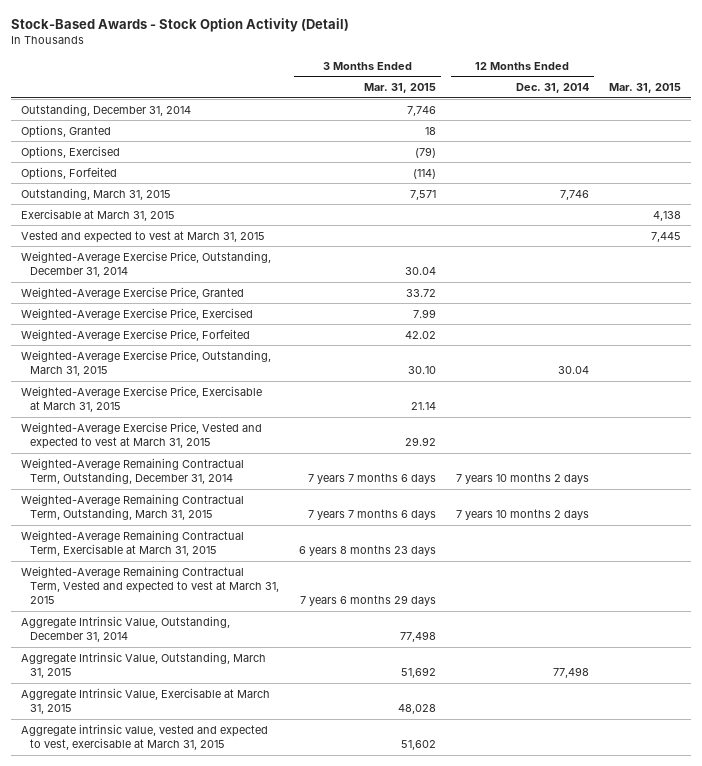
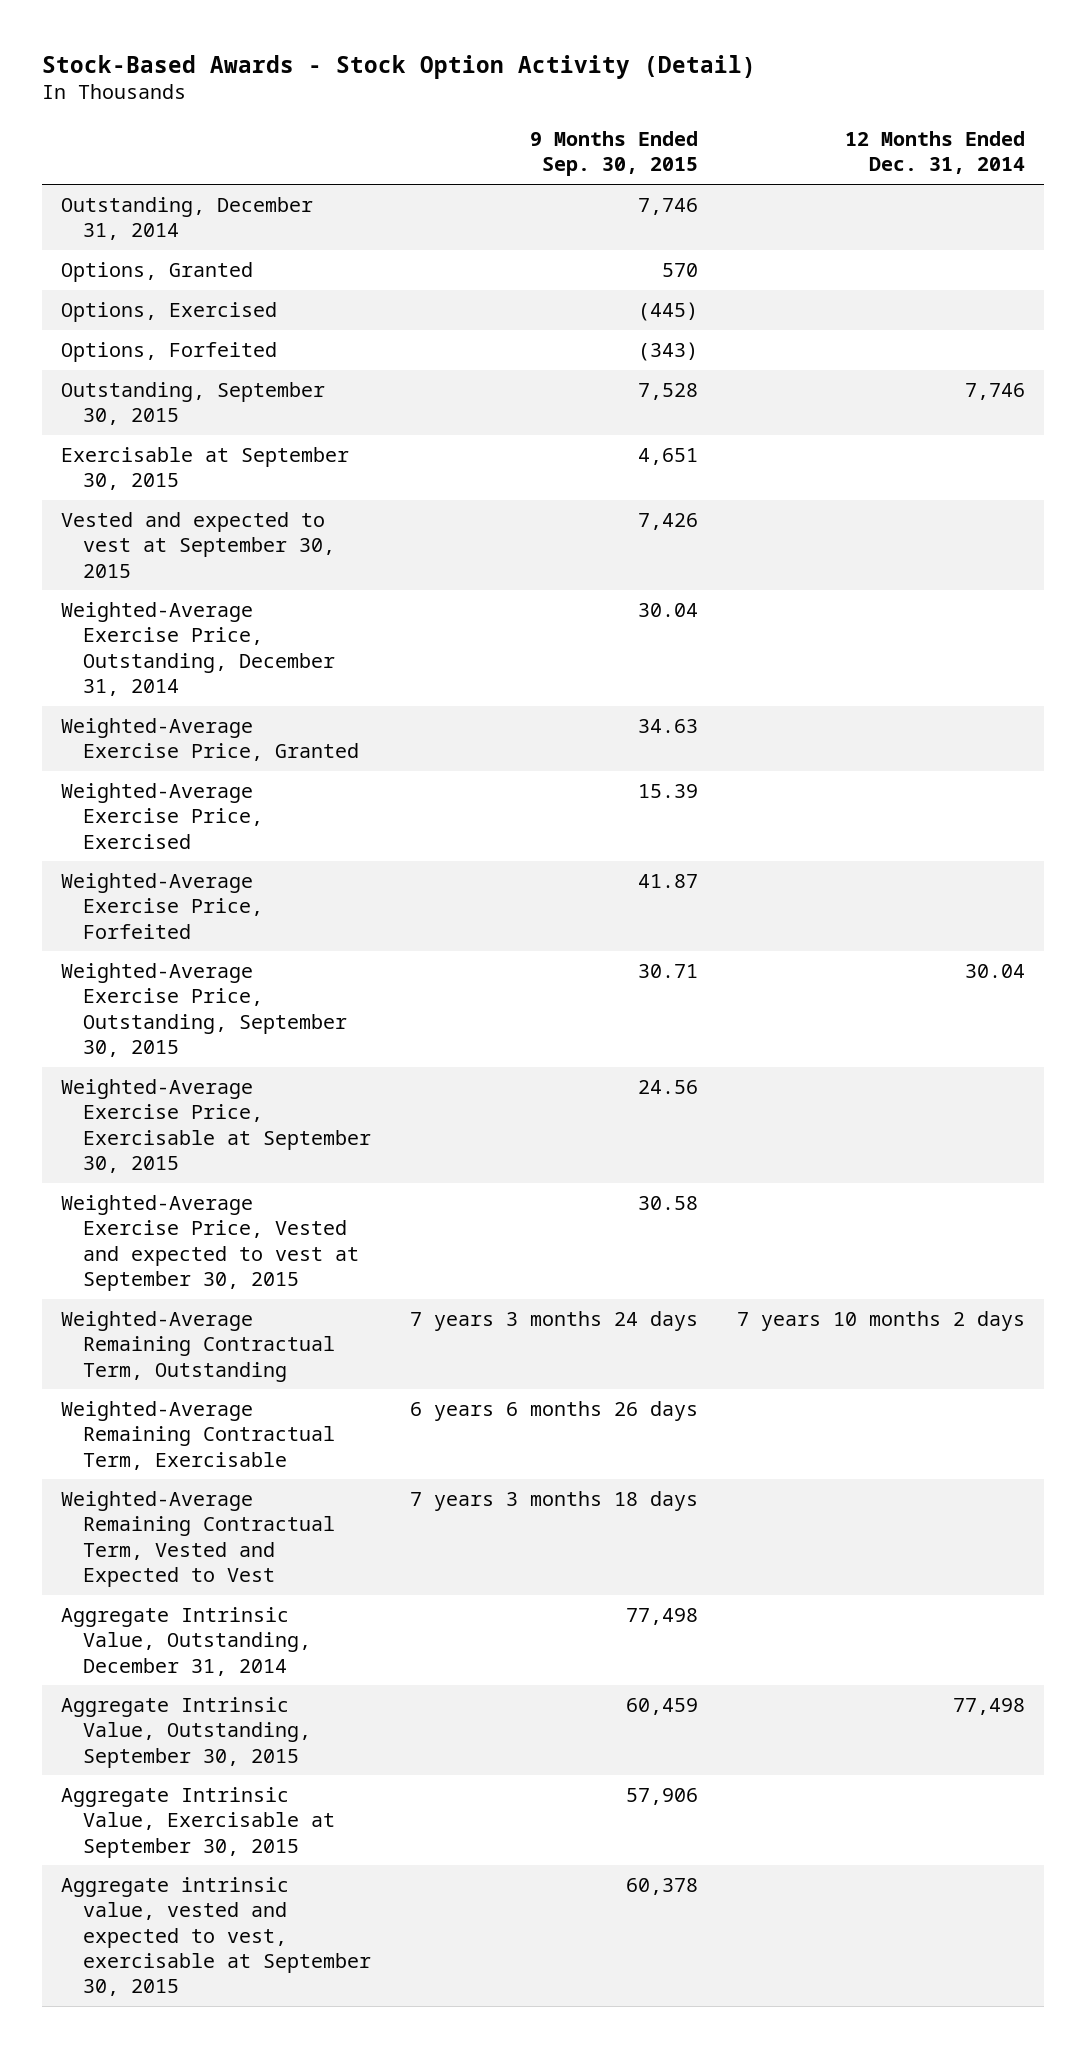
- | 3 Months Ended Mar. 31, 2015 | 12 Months Ended Dec. 31, 2014 | Mar. 31, 2015
+ | 9 Months Ended Sep. 30, 2015 | 12 Months Ended Dec. 31, 2014
- Outstanding, March 31, 2015 | 7,571 | 7,746 |
- Exercisable at March 31, 2015 | | | 4,138
- Vested and expected to vest at March 31, 2015 | | | 7,445
+ Outstanding, September 30, 2015 | 7,528 | 7,746
+ Exercisable at September 30, 2015 | 4,651 |
+ Vested and expected to vest at September 30, 2015 | 7,426 |
- Weighted-Average Exercise Price, Outstanding, March 31, 2015 | 30.10 | 30.04 |
- Weighted-Average Exercise Price, Exercisable at March 31, 2015 | 21.14 | |
- Weighted-Average Exercise Price, Vested and expected to vest at March 31, 2015 | 29.92 | |
- Weighted-Average Remaining Contractual Term, Outstanding, December 31, 2014 | 7 years 7 months 6 days | 7 years 10 months 2 days |
- Weighted-Average Remaining Contractual Term, Outstanding, March 31, 2015 | 7 years 7 months 6 days | 7 years 10 months 2 days |
- Weighted-Average Remaining Contractual Term, Exercisable at March 31, 2015 | 6 years 8 months 23 days | |
- Weighted-Average Remaining Contractual Term, Vested and expected to vest at March 31, 2015 | 7 years 6 months 29 days | |
+ Weighted-Average Exercise Price, Outstanding, September 30, 2015 | 30.71 | 30.04
+ Weighted-Average Exercise Price, Exercisable at September 30, 2015 | 24.56 |
+ Weighted-Average Exercise Price, Vested and expected to vest at September 30, 2015 | 30.58 |
+ Weighted-Average Remaining Contractual Term, Outstanding | 7 years 3 months 24 days | 7 years 10 months 2 days
+ Weighted-Average Remaining Contractual Term, Exercisable | 6 years 6 months 26 days |
+ Weighted-Average Remaining Contractual Term, Vested and Expected to Vest | 7 years 3 months 18 days |
- Aggregate Intrinsic Value, Outstanding, March 31, 2015 | 51,692 | 77,498 |
- Aggregate Intrinsic Value, Exercisable at March 31, 2015 | 48,028 | |
- Aggregate intrinsic value, vested and expected to vest, exercisable at March 31, 2015 | 51,602 | |
+ Aggregate Intrinsic Value, Outstanding, September 30, 2015 | 60,459 | 77,498
+ Aggregate Intrinsic Value, Exercisable at September 30, 2015 | 57,906 |
+ Aggregate intrinsic value, vested and expected to vest, exercisable at September 30, 2015 | 60,378 |

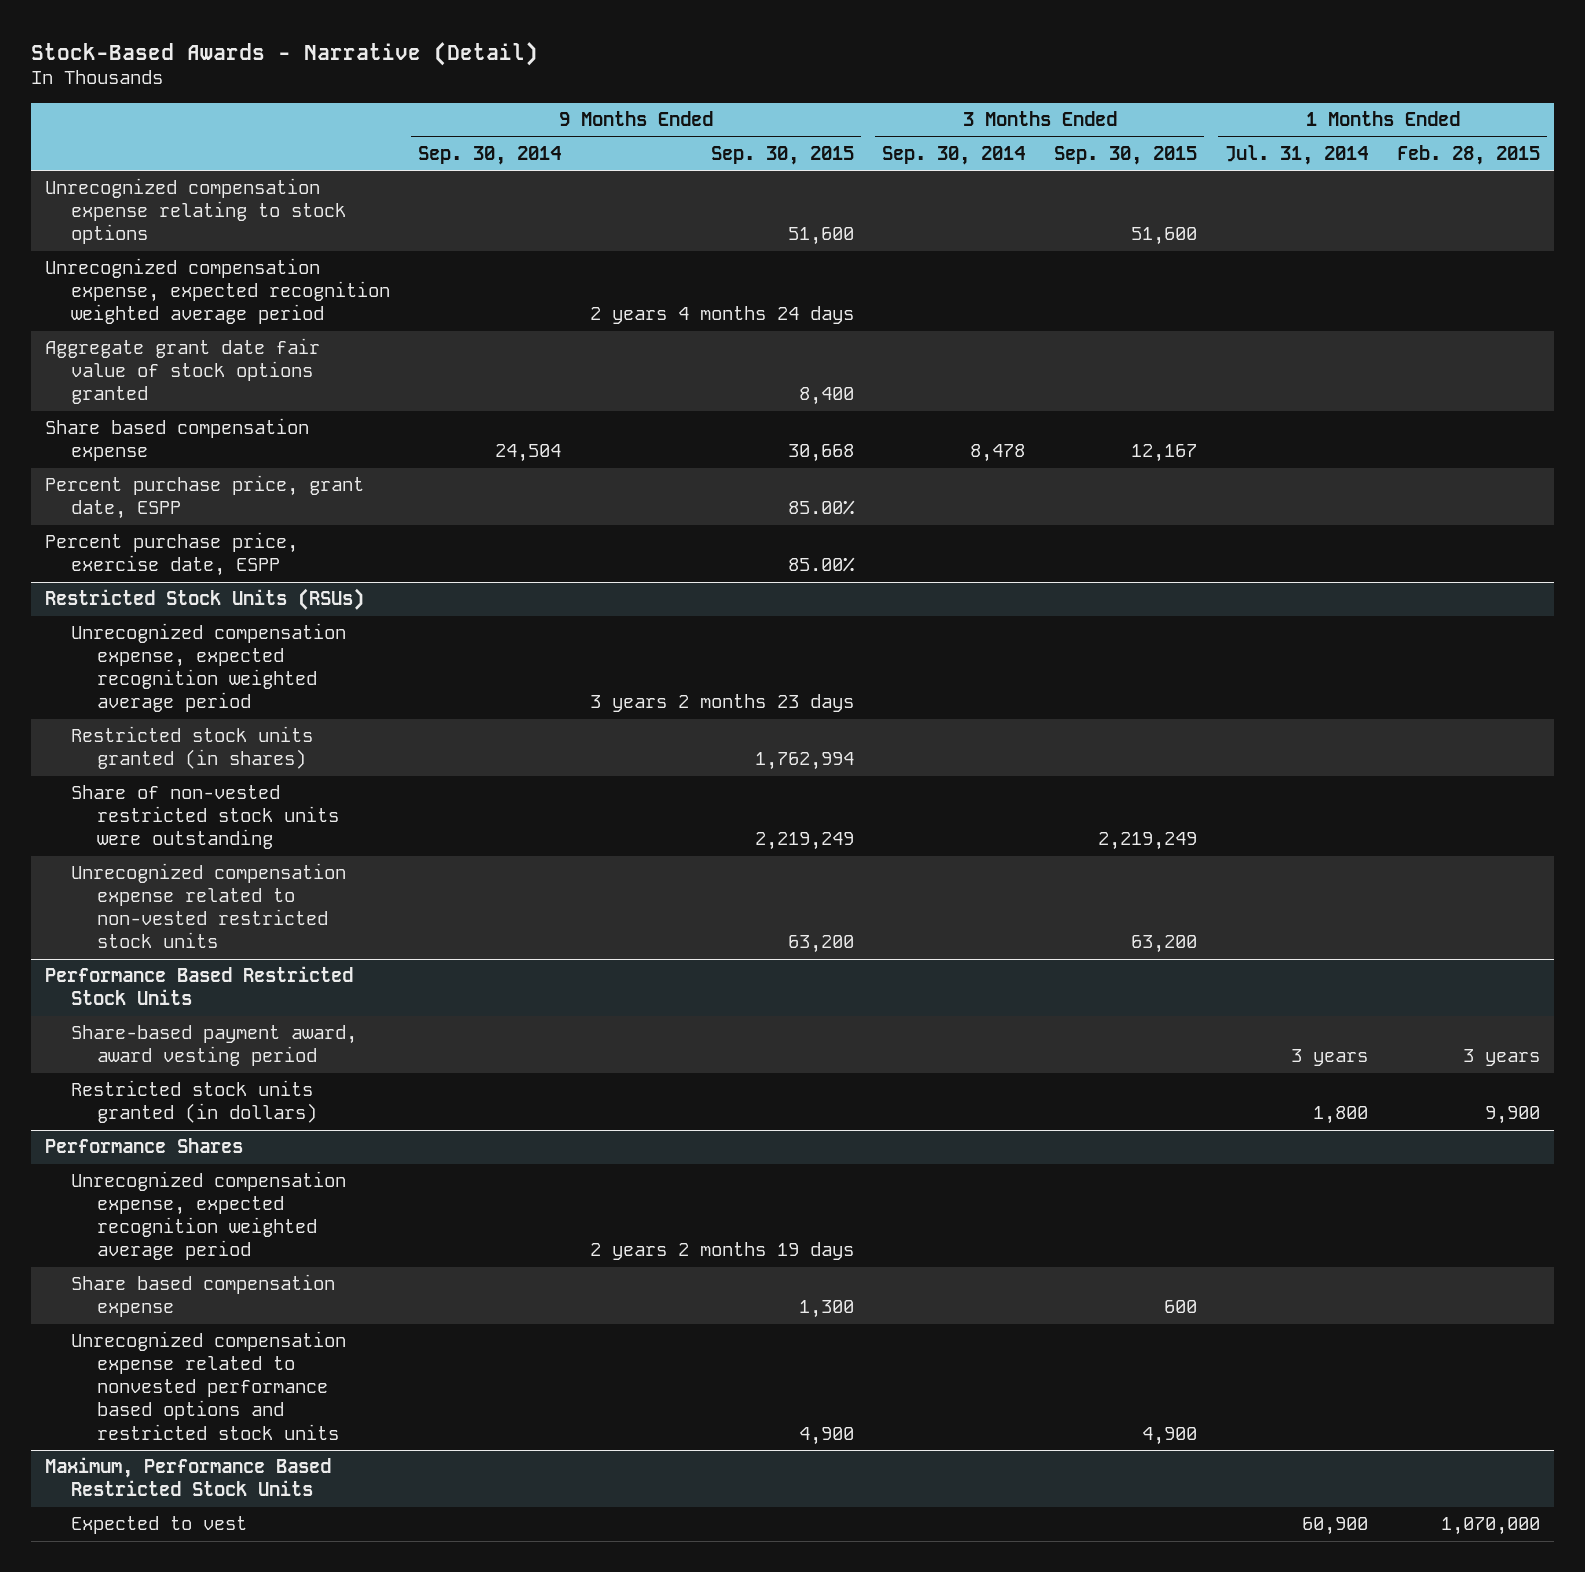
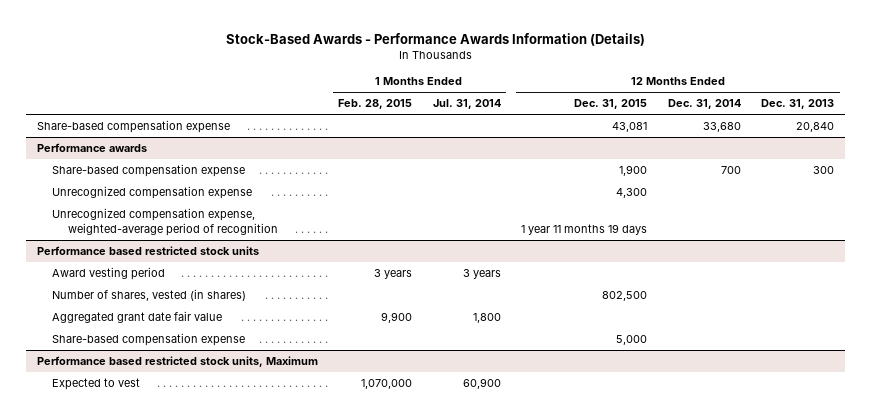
- Stock-Based Awards - Narrative (Detail)
+ Stock-Based Awards - Performance Awards Information (Details)
- | 9 Months Ended Sep. 30, 2014 | 9 Months Ended Sep. 30, 2015 | 3 Months Ended Sep. 30, 2014 | 3 Months Ended Sep. 30, 2015 | 1 Months Ended Jul. 31, 2014 | 1 Months Ended Feb. 28, 2015
+ | 1 Months Ended Feb. 28, 2015 | 1 Months Ended Jul. 31, 2014 | 12 Months Ended Dec. 31, 2015 | 12 Months Ended Dec. 31, 2014 | 12 Months Ended Dec. 31, 2013
- Unrecognized compensation expense relating to stock options | | 51,600 | | 51,600 | |
- Unrecognized compensation expense, expected recognition weighted average period | | 2 years 4 months 24 days | | | |
- Aggregate grant date fair value of stock options granted | | 8,400 | | | |
- Share based compensation expense | 24,504 | 30,668 | 8,478 | 12,167 | |
- Percent purchase price, grant date, ESPP | | 85.00% | | | |
- Percent purchase price, exercise date, ESPP | | 85.00% | | | |
- Restricted Stock Units (RSUs)
- Unrecognized compensation expense, expected recognition weighted average period | | 3 years 2 months 23 days | | | |
- Restricted stock units granted (in shares) | | 1,762,994 | | | |
- Share of non-vested restricted stock units were outstanding | | 2,219,249 | | 2,219,249 | |
- Unrecognized compensation expense related to non-vested restricted stock units | | 63,200 | | 63,200 | |
- Performance Based Restricted Stock Units
- Share-based payment award, award vesting period | | | | | 3 years | 3 years
- Restricted stock units granted (in dollars) | | | | | 1,800 | 9,900
- Performance Shares
- Unrecognized compensation expense, expected recognition weighted average period | | 2 years 2 months 19 days | | | |
- Share based compensation expense | | 1,300 | | 600 | |
- Unrecognized compensation expense related to nonvested performance based options and restricted stock units | | 4,900 | | 4,900 | |
- Maximum, Performance Based Restricted Stock Units
+ Share-based compensation expense | | | 43,081 | 33,680 | 20,840
+ Performance awards
+ Share-based compensation expense | | | 1,900 | 700 | 300
+ Unrecognized compensation expense | | | 4,300 | |
+ Unrecognized compensation expense, weighted-average period of recognition | | | 1 year 11 months 19 days | |
+ Performance based restricted stock units
+ Award vesting period | 3 years | 3 years | | |
+ Number of shares, vested (in shares) | | | 802,500 | |
+ Aggregated grant date fair value | 9,900 | 1,800 | | |
+ Share-based compensation expense | | | 5,000 | |
+ Performance based restricted stock units, Maximum

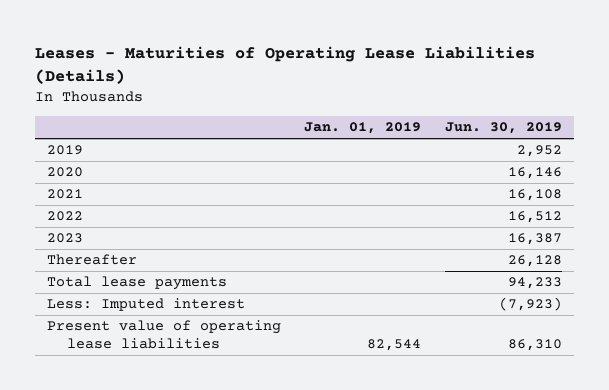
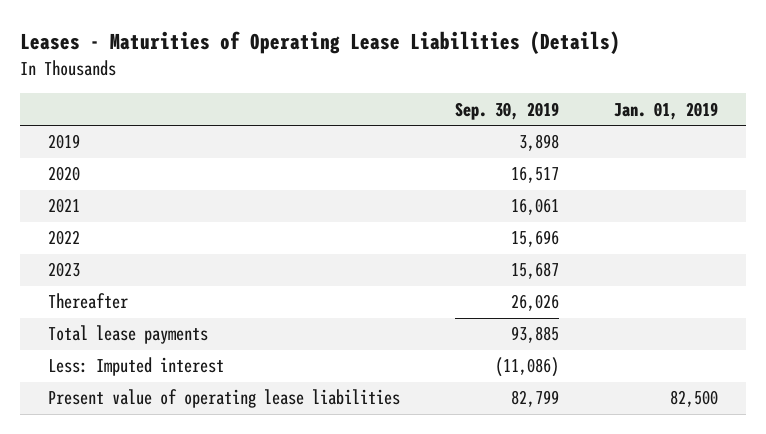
- | Jan. 01, 2019 | Jun. 30, 2019
+ | Sep. 30, 2019 | Jan. 01, 2019
- Present value of operating lease liabilities | 82,544 | 86,310
+ Present value of operating lease liabilities | 82,799 | 82,500

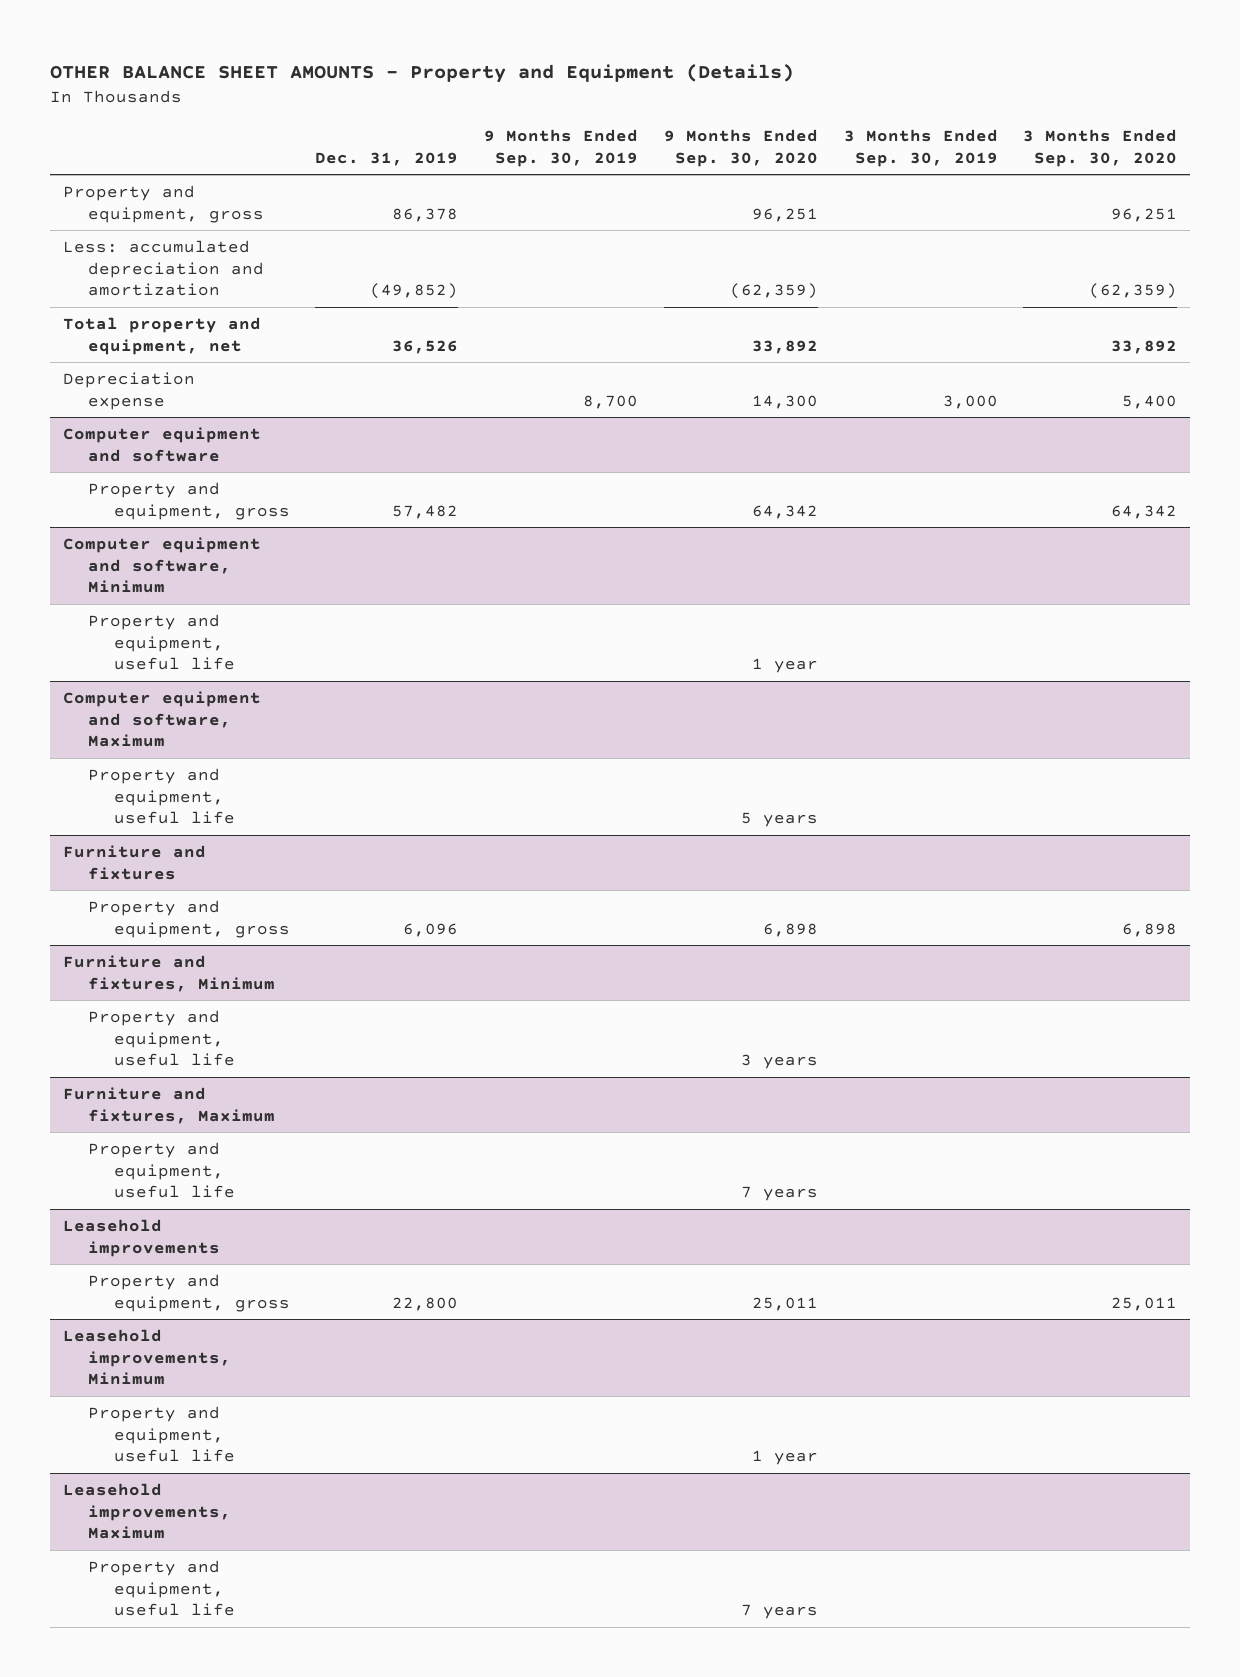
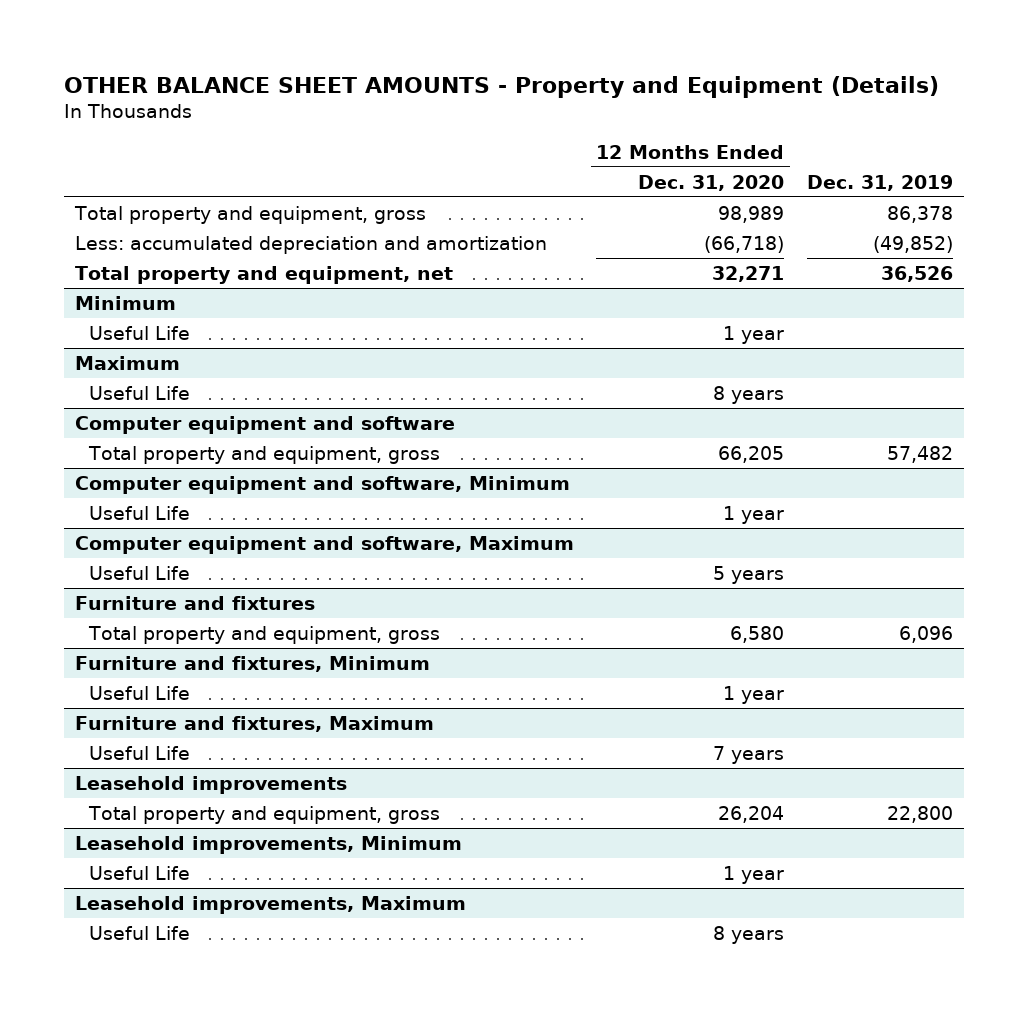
- | Dec. 31, 2019 | 9 Months Ended Sep. 30, 2019 | 9 Months Ended Sep. 30, 2020 | 3 Months Ended Sep. 30, 2019 | 3 Months Ended Sep. 30, 2020
+ | 12 Months Ended Dec. 31, 2020 | Dec. 31, 2019
- Property and equipment, gross | 86,378 | | 96,251 | | 96,251
+ Total property and equipment, gross | 98,989 | 86,378
- Depreciation expense | | 8,700 | 14,300 | 3,000 | 5,400
+ Minimum
+ Useful Life | 1 year |
+ Maximum
+ Useful Life | 8 years |
@ Computer equipment and software
- Property and equipment, gross | 57,482 | | 64,342 | | 64,342
+ Total property and equipment, gross | 66,205 | 57,482
@ Computer equipment and software, Minimum
- Property and equipment, useful life | | | 1 year | |
+ Useful Life | 1 year |
@ Computer equipment and software, Maximum
- Property and equipment, useful life | | | 5 years | |
+ Useful Life | 5 years |
@ Furniture and fixtures
- Property and equipment, gross | 6,096 | | 6,898 | | 6,898
+ Total property and equipment, gross | 6,580 | 6,096
@ Furniture and fixtures, Minimum
- Property and equipment, useful life | | | 3 years | |
+ Useful Life | 1 year |
@ Furniture and fixtures, Maximum
- Property and equipment, useful life | | | 7 years | |
+ Useful Life | 7 years |
@ Leasehold improvements
- Property and equipment, gross | 22,800 | | 25,011 | | 25,011
+ Total property and equipment, gross | 26,204 | 22,800
@ Leasehold improvements, Minimum
- Property and equipment, useful life | | | 1 year | |
+ Useful Life | 1 year |
@ Leasehold improvements, Maximum
- Property and equipment, useful life | | | 7 years | |
+ Useful Life | 8 years |

